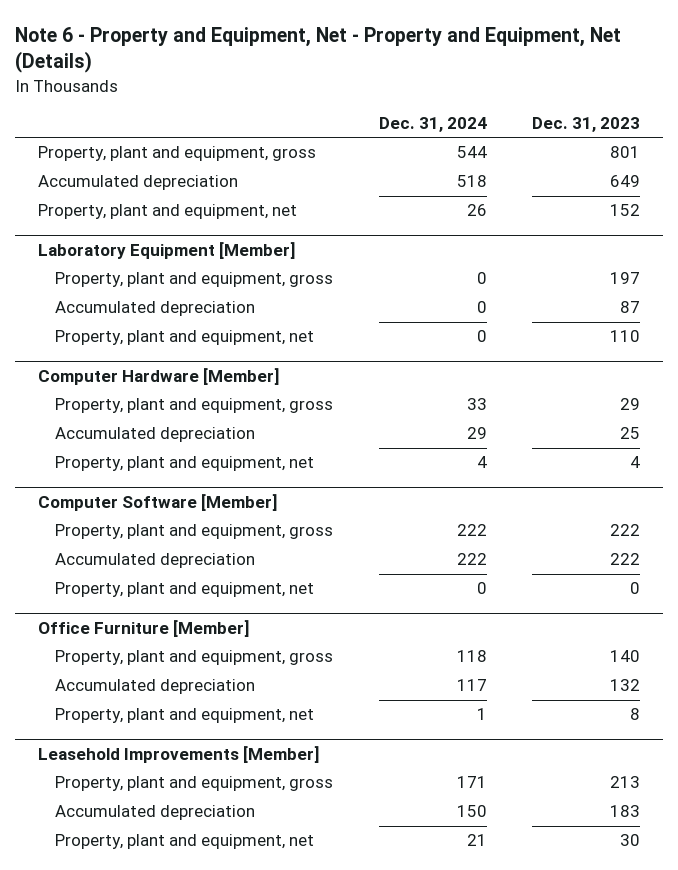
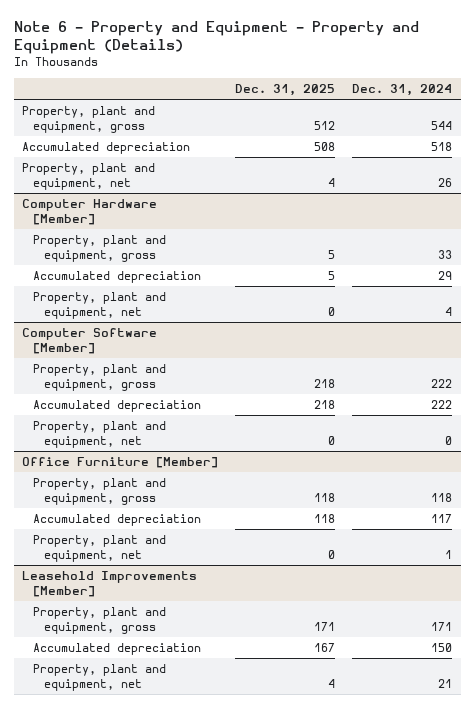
- Note 6 - Property and Equipment, Net - Property and Equipment, Net (Details)
+ Note 6 - Property and Equipment - Property and Equipment (Details)
- | Dec. 31, 2024 | Dec. 31, 2023
+ | Dec. 31, 2025 | Dec. 31, 2024
- Laboratory Equipment [Member]
- Property, plant and equipment, gross | 0 | 197
- Accumulated depreciation | 0 | 87
- Property, plant and equipment, net | 0 | 110

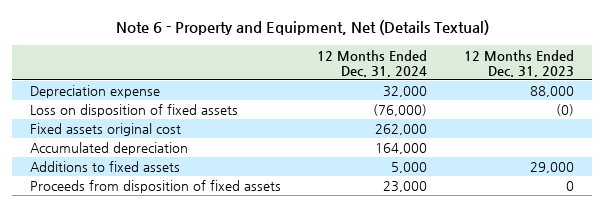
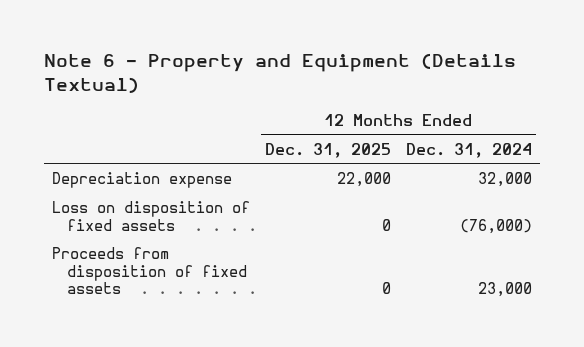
- Note 6 - Property and Equipment, Net (Details Textual)
+ Note 6 - Property and Equipment (Details Textual)
- | 12 Months Ended Dec. 31, 2024 | 12 Months Ended Dec. 31, 2023
+ | 12 Months Ended Dec. 31, 2025 | 12 Months Ended Dec. 31, 2024
- Fixed assets original cost | 262,000 |
- Accumulated depreciation | 164,000 |
- Additions to fixed assets | 5,000 | 29,000

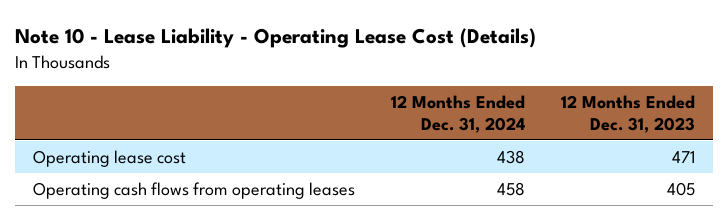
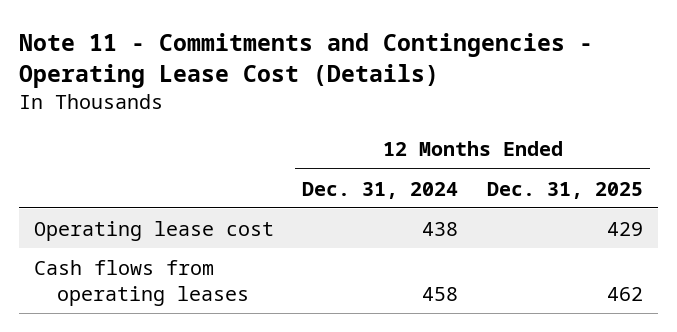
- Note 10 - Lease Liability - Operating Lease Cost (Details)
+ Note 11 - Commitments and Contingencies - Operating Lease Cost (Details)
- | 12 Months Ended Dec. 31, 2024 | 12 Months Ended Dec. 31, 2023
+ | 12 Months Ended Dec. 31, 2024 | 12 Months Ended Dec. 31, 2025
- Operating cash flows from operating leases | 458 | 405
+ Cash flows from operating leases | 458 | 462

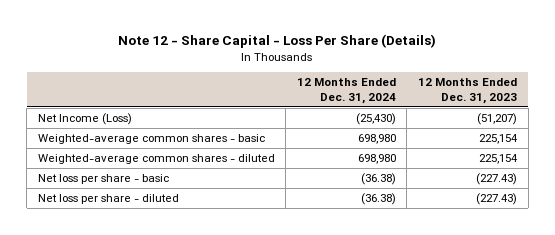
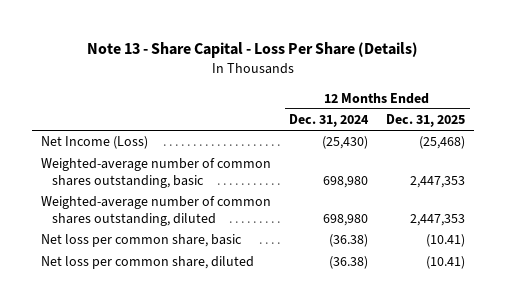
- Note 12 - Share Capital - Loss Per Share (Details)
+ Note 13 - Share Capital - Loss Per Share (Details)
- | 12 Months Ended Dec. 31, 2024 | 12 Months Ended Dec. 31, 2023
+ | 12 Months Ended Dec. 31, 2024 | 12 Months Ended Dec. 31, 2025
- Weighted-average common shares - basic | 698,980 | 225,154
- Weighted-average common shares - diluted | 698,980 | 225,154
- Net loss per share - basic | (36.38) | (227.43)
- Net loss per share - diluted | (36.38) | (227.43)
+ Weighted-average number of common shares outstanding, basic | 698,980 | 2,447,353
+ Weighted-average number of common shares outstanding, diluted | 698,980 | 2,447,353
+ Net loss per common share, basic | (36.38) | (10.41)
+ Net loss per common share, diluted | (36.38) | (10.41)

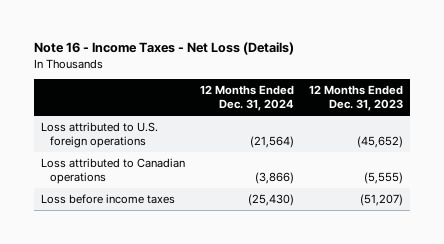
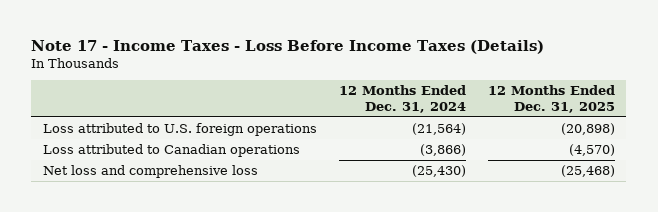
- Note 16 - Income Taxes - Net Loss (Details)
+ Note 17 - Income Taxes - Loss Before Income Taxes (Details)
- | 12 Months Ended Dec. 31, 2024 | 12 Months Ended Dec. 31, 2023
+ | 12 Months Ended Dec. 31, 2024 | 12 Months Ended Dec. 31, 2025
- Loss before income taxes | (25,430) | (51,207)
+ Net loss and comprehensive loss | (25,430) | (25,468)

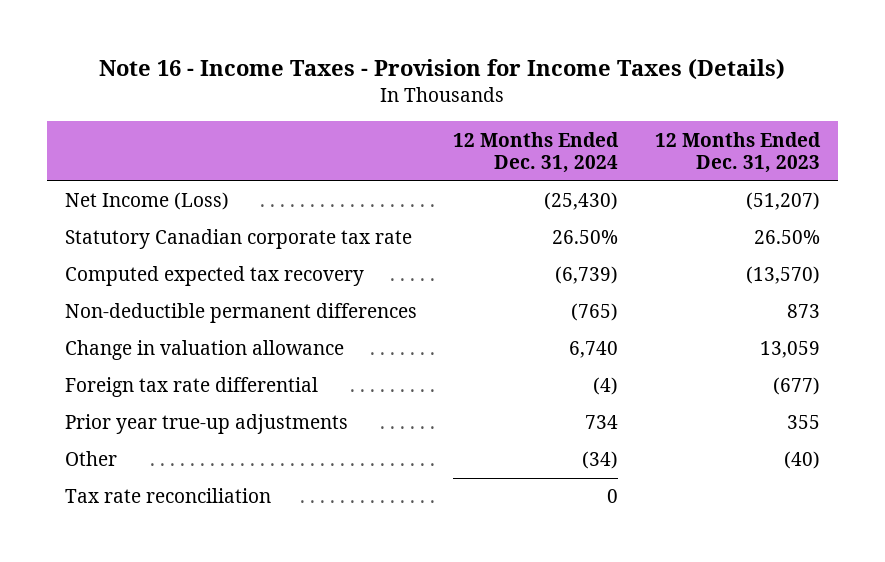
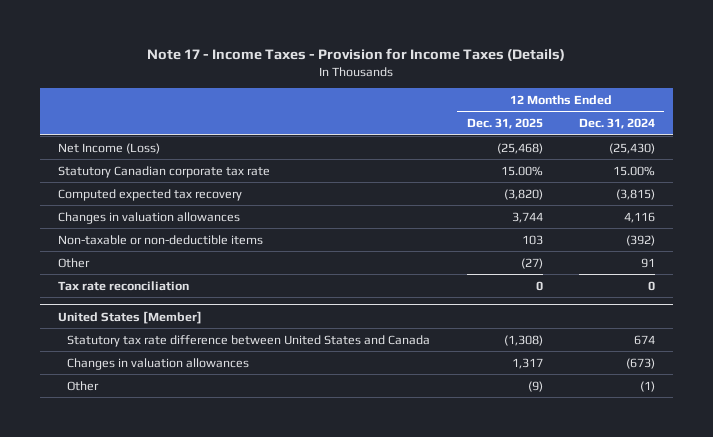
- Note 16 - Income Taxes - Provision for Income Taxes (Details)
+ Note 17 - Income Taxes - Provision for Income Taxes (Details)
- | 12 Months Ended Dec. 31, 2024 | 12 Months Ended Dec. 31, 2023
+ | 12 Months Ended Dec. 31, 2025 | 12 Months Ended Dec. 31, 2024
- Statutory Canadian corporate tax rate | 26.50% | 26.50%
- Computed expected tax recovery | (6,739) | (13,570)
- Non-deductible permanent differences | (765) | 873
- Change in valuation allowance | 6,740 | 13,059
- Foreign tax rate differential | (4) | (677)
- Prior year true-up adjustments | 734 | 355
- Other | (34) | (40)
+ Statutory Canadian corporate tax rate | 15.00% | 15.00%
+ Computed expected tax recovery | (3,820) | (3,815)
+ Changes in valuation allowances | 3,744 | 4,116
+ Non-taxable or non-deductible items | 103 | (392)
+ Other | (27) | 91
+ United States [Member]
+ Statutory tax rate difference between United States and Canada | (1,308) | 674
+ Changes in valuation allowances | 1,317 | (673)
+ Other | (9) | (1)

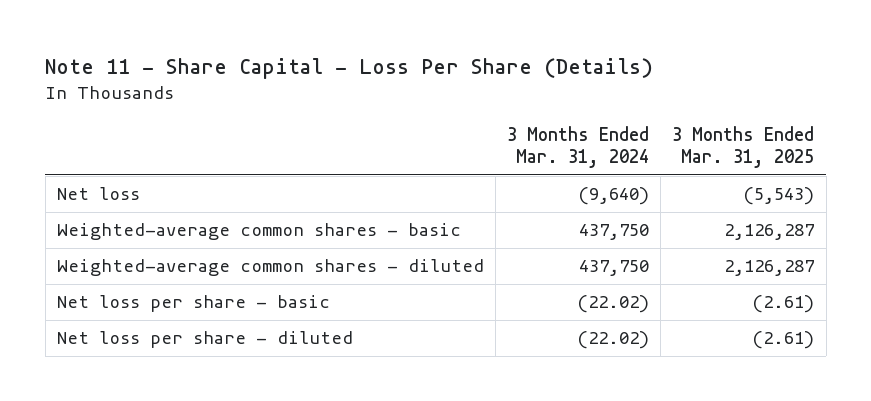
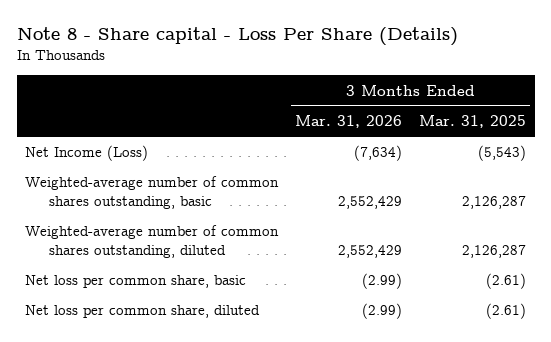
- Note 11 - Share Capital - Loss Per Share (Details)
+ Note 8 - Share capital - Loss Per Share (Details)
- | 3 Months Ended Mar. 31, 2024 | 3 Months Ended Mar. 31, 2025
+ | 3 Months Ended Mar. 31, 2026 | 3 Months Ended Mar. 31, 2025
- Net loss | (9,640) | (5,543)
- Weighted-average common shares - basic | 437,750 | 2,126,287
- Weighted-average common shares - diluted | 437,750 | 2,126,287
- Net loss per share - basic | (22.02) | (2.61)
- Net loss per share - diluted | (22.02) | (2.61)
+ Net Income (Loss) | (7,634) | (5,543)
+ Weighted-average number of common shares outstanding, basic | 2,552,429 | 2,126,287
+ Weighted-average number of common shares outstanding, diluted | 2,552,429 | 2,126,287
+ Net loss per common share, basic | (2.99) | (2.61)
+ Net loss per common share, diluted | (2.99) | (2.61)

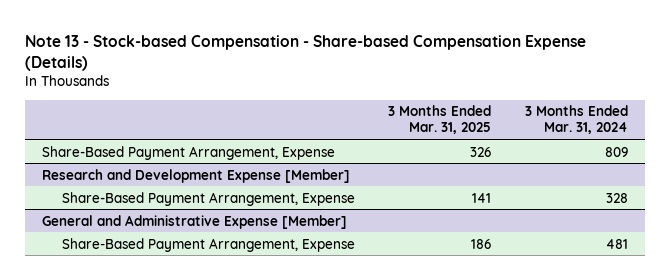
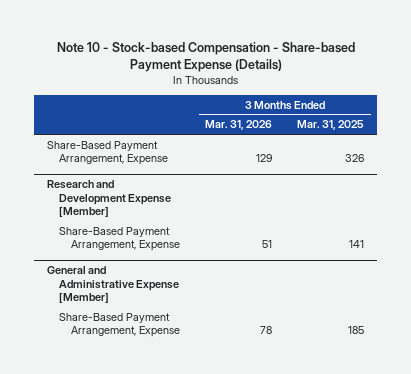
- Note 13 - Stock-based Compensation - Share-based Compensation Expense (Details)
+ Note 10 - Stock-based Compensation - Share-based Payment Expense (Details)
- | 3 Months Ended Mar. 31, 2025 | 3 Months Ended Mar. 31, 2024
+ | 3 Months Ended Mar. 31, 2026 | 3 Months Ended Mar. 31, 2025
@ General and Administrative Expense [Member]
- Share-Based Payment Arrangement, Expense | 186 | 481
+ Share-Based Payment Arrangement, Expense | 78 | 185

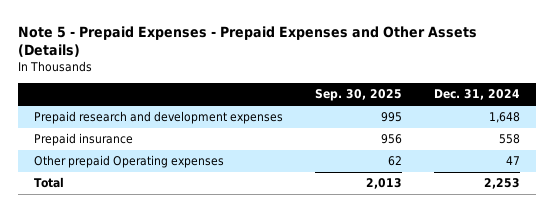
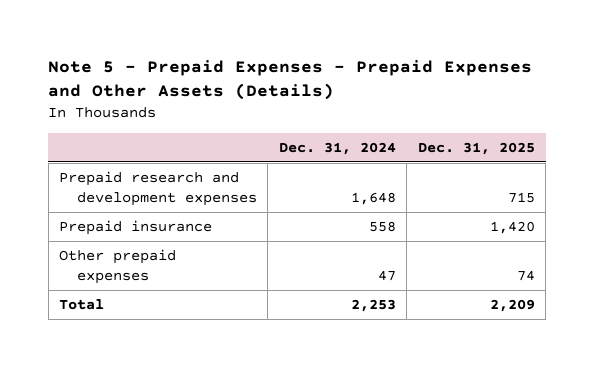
- | Sep. 30, 2025 | Dec. 31, 2024
+ | Dec. 31, 2024 | Dec. 31, 2025
- Other prepaid Operating expenses | 62 | 47
+ Other prepaid expenses | 47 | 74

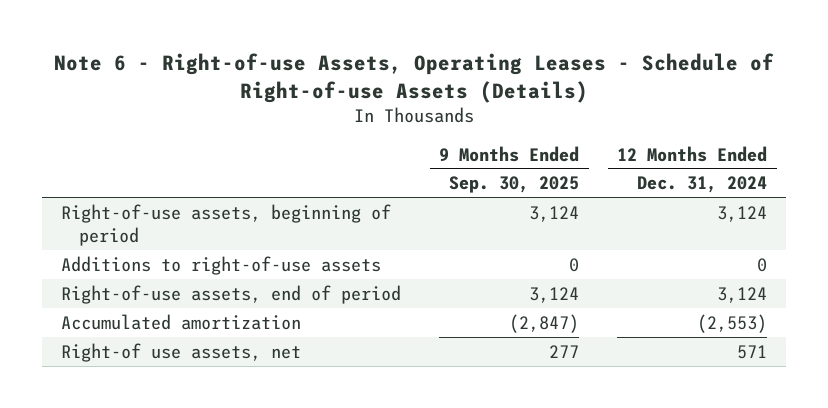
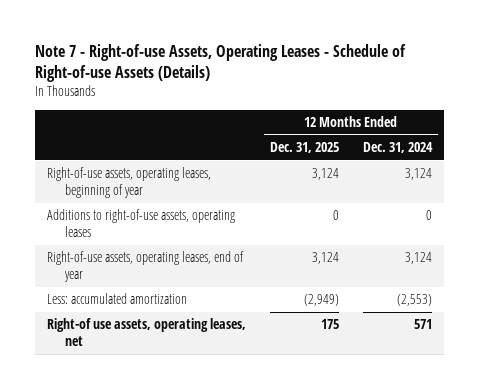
- Note 6 - Right-of-use Assets, Operating Leases - Schedule of Right-of-use Assets (Details)
+ Note 7 - Right-of-use Assets, Operating Leases - Schedule of Right-of-use Assets (Details)
- | 9 Months Ended Sep. 30, 2025 | 12 Months Ended Dec. 31, 2024
+ | 12 Months Ended Dec. 31, 2025 | 12 Months Ended Dec. 31, 2024
- Right-of-use assets, beginning of period | 3,124 | 3,124
- Additions to right-of-use assets | 0 | 0
- Right-of-use assets, end of period | 3,124 | 3,124
- Accumulated amortization | (2,847) | (2,553)
- Right-of use assets, net | 277 | 571
+ Right-of-use assets, operating leases, beginning of year | 3,124 | 3,124
+ Additions to right-of-use assets, operating leases | 0 | 0
+ Right-of-use assets, operating leases, end of year | 3,124 | 3,124
+ Less: accumulated amortization | (2,949) | (2,553)
+ Right-of use assets, operating leases, net | 175 | 571

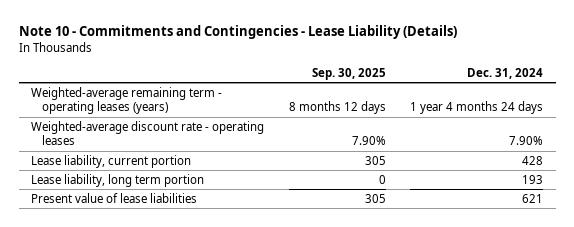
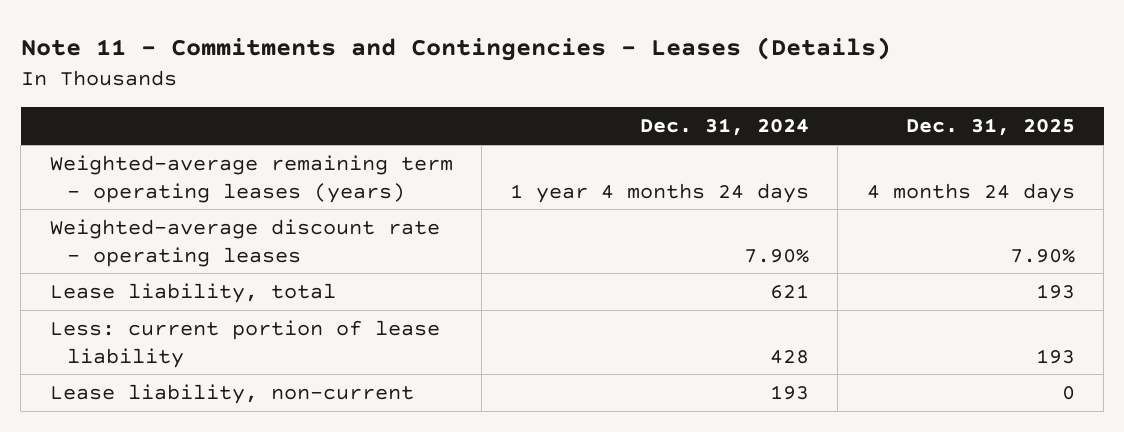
- Note 10 - Commitments and Contingencies - Lease Liability (Details)
+ Note 11 - Commitments and Contingencies - Leases (Details)
- | Sep. 30, 2025 | Dec. 31, 2024
+ | Dec. 31, 2024 | Dec. 31, 2025
- Lease liability, current portion | 305 | 428
- Lease liability, long term portion | 0 | 193
- Present value of lease liabilities | 305 | 621
+ Lease liability, total | 621 | 193
+ Less: current portion of lease liability | 428 | 193
+ Lease liability, non-current | 193 | 0

